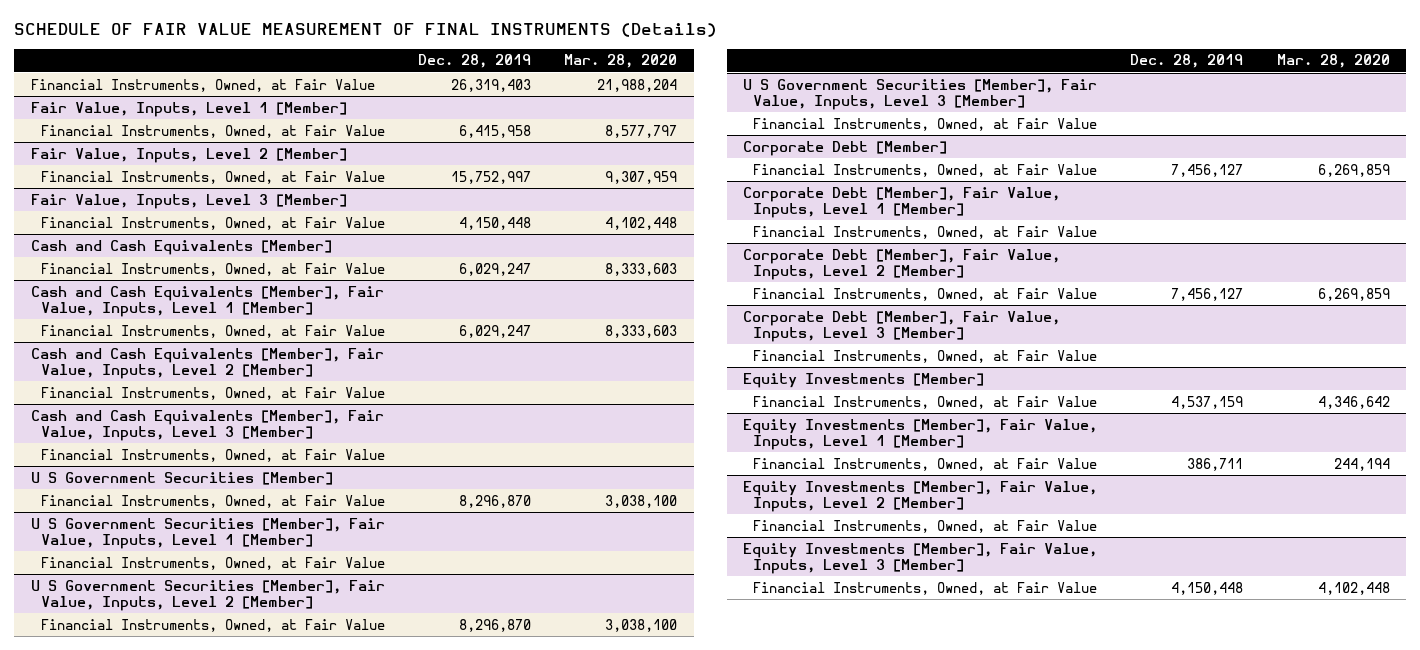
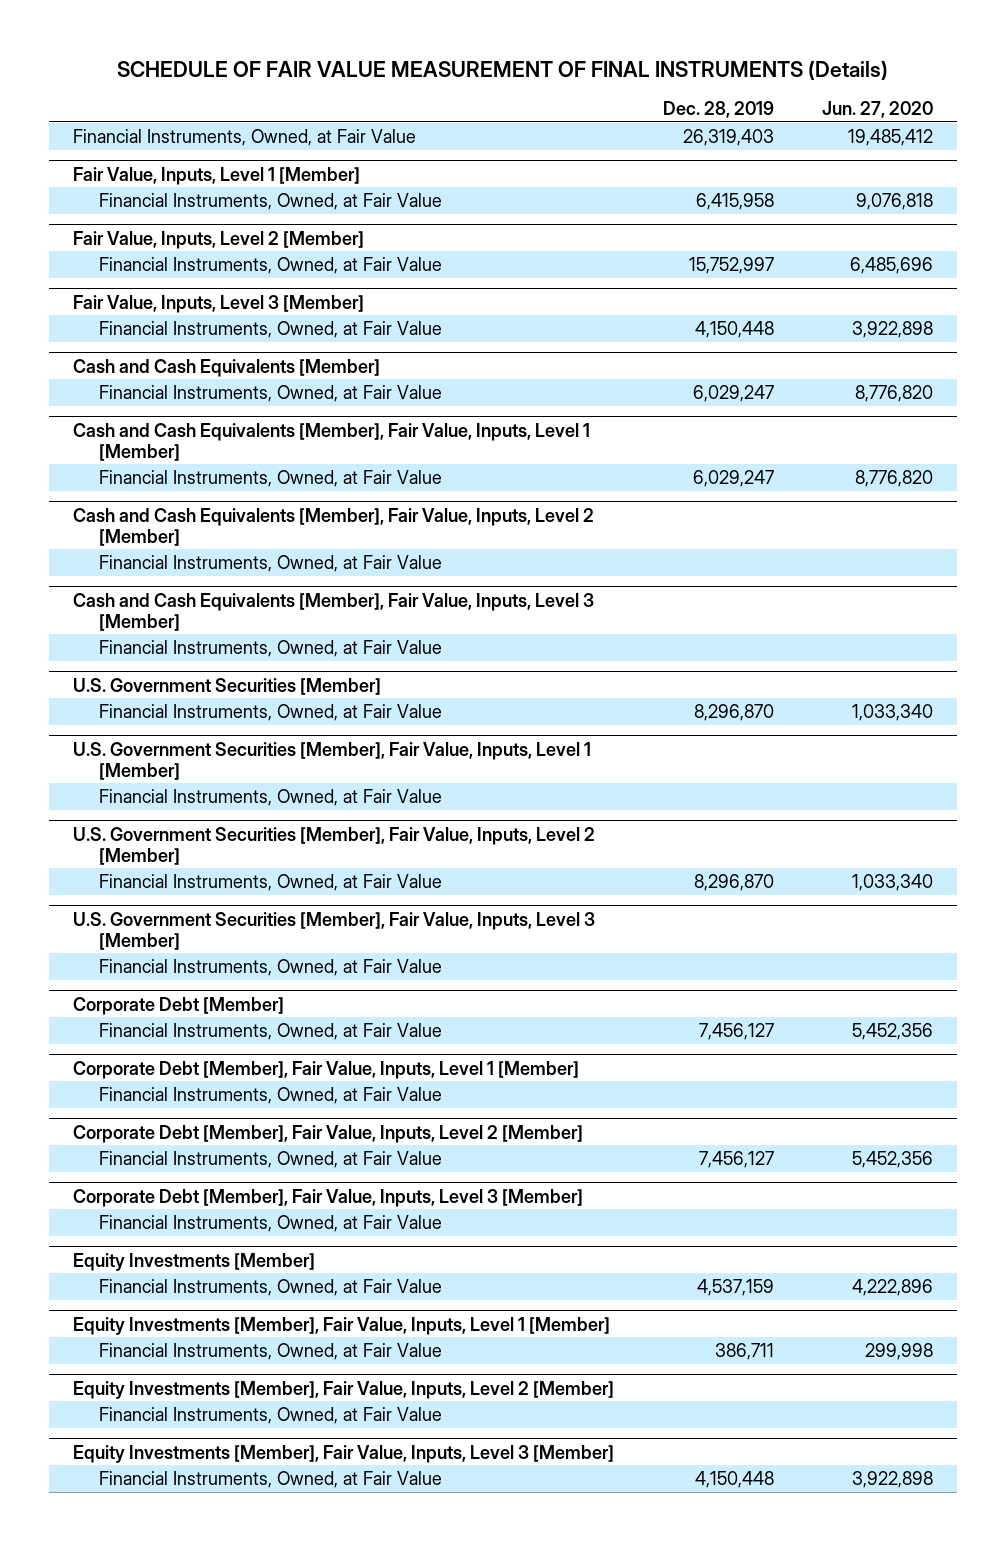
- | Dec. 28, 2019 | Mar. 28, 2020
+ | Dec. 28, 2019 | Jun. 27, 2020
- U S Government Securities [Member]
+ U.S. Government Securities [Member]
- U S Government Securities [Member], Fair Value, Inputs, Level 1 [Member]
+ U.S. Government Securities [Member], Fair Value, Inputs, Level 1 [Member]
- U S Government Securities [Member], Fair Value, Inputs, Level 2 [Member]
+ U.S. Government Securities [Member], Fair Value, Inputs, Level 2 [Member]
- U S Government Securities [Member], Fair Value, Inputs, Level 3 [Member]
+ U.S. Government Securities [Member], Fair Value, Inputs, Level 3 [Member]

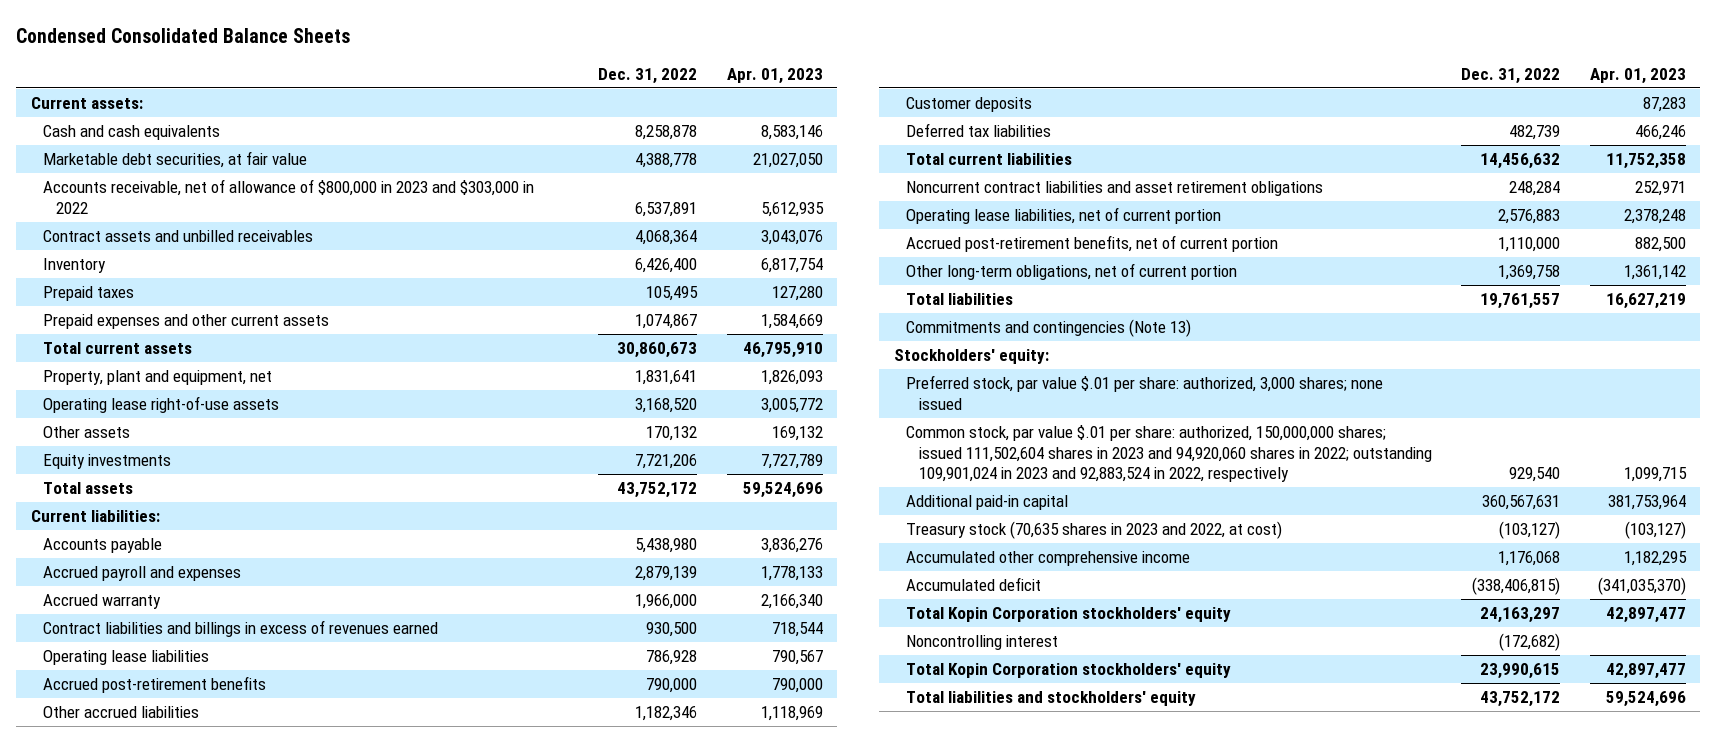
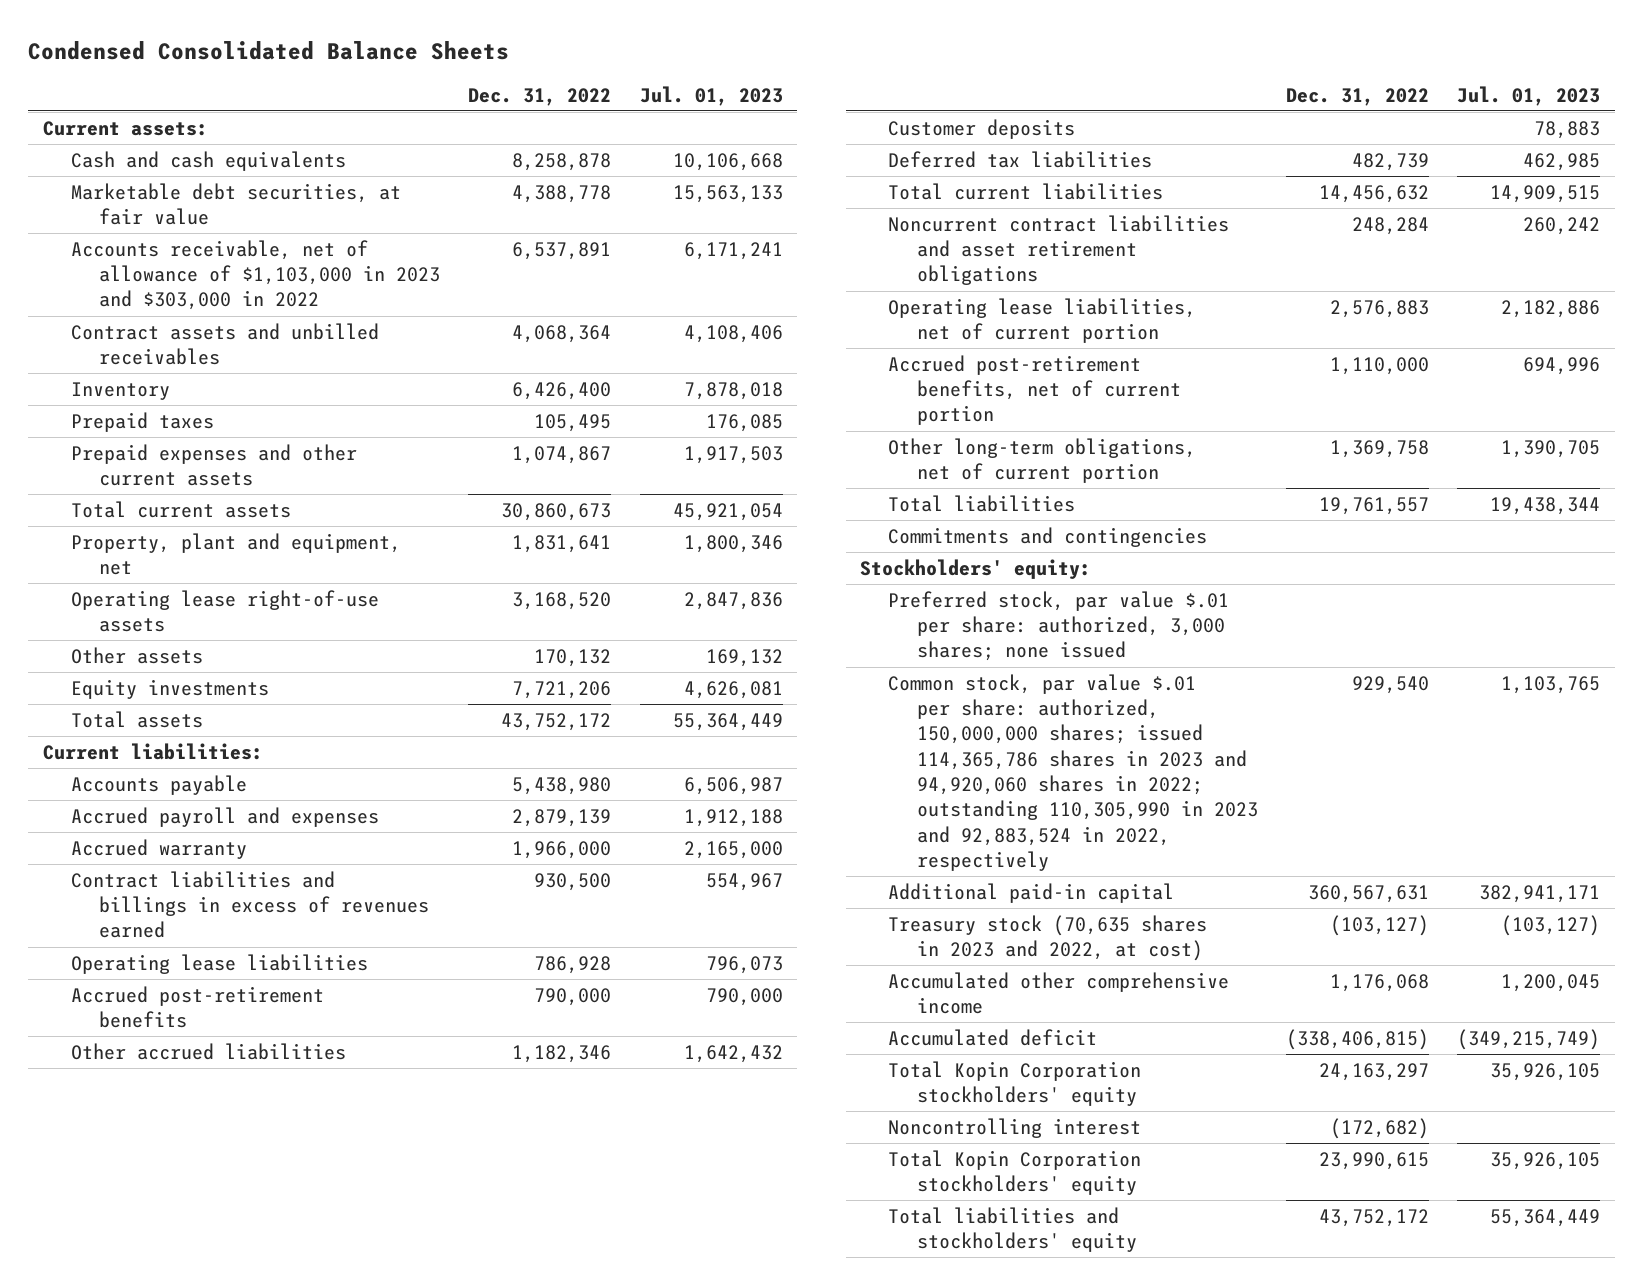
- | Dec. 31, 2022 | Apr. 01, 2023
+ | Dec. 31, 2022 | Jul. 01, 2023
- Accounts receivable, net of allowance of $800,000 in 2023 and $303,000 in 2022 | 6,537,891 | 5,612,935
+ Accounts receivable, net of allowance of $1,103,000 in 2023 and $303,000 in 2022 | 6,537,891 | 6,171,241
- Commitments and contingencies (Note 13)
+ Commitments and contingencies
- Common stock, par value $.01 per share: authorized, 150,000,000 shares; issued 111,502,604 shares in 2023 and 94,920,060 shares in 2022; outstanding 109,901,024 in 2023 and 92,883,524 in 2022, respectively | 929,540 | 1,099,715
+ Common stock, par value $.01 per share: authorized, 150,000,000 shares; issued 114,365,786 shares in 2023 and 94,920,060 shares in 2022; outstanding 110,305,990 in 2023 and 92,883,524 in 2022, respectively | 929,540 | 1,103,765

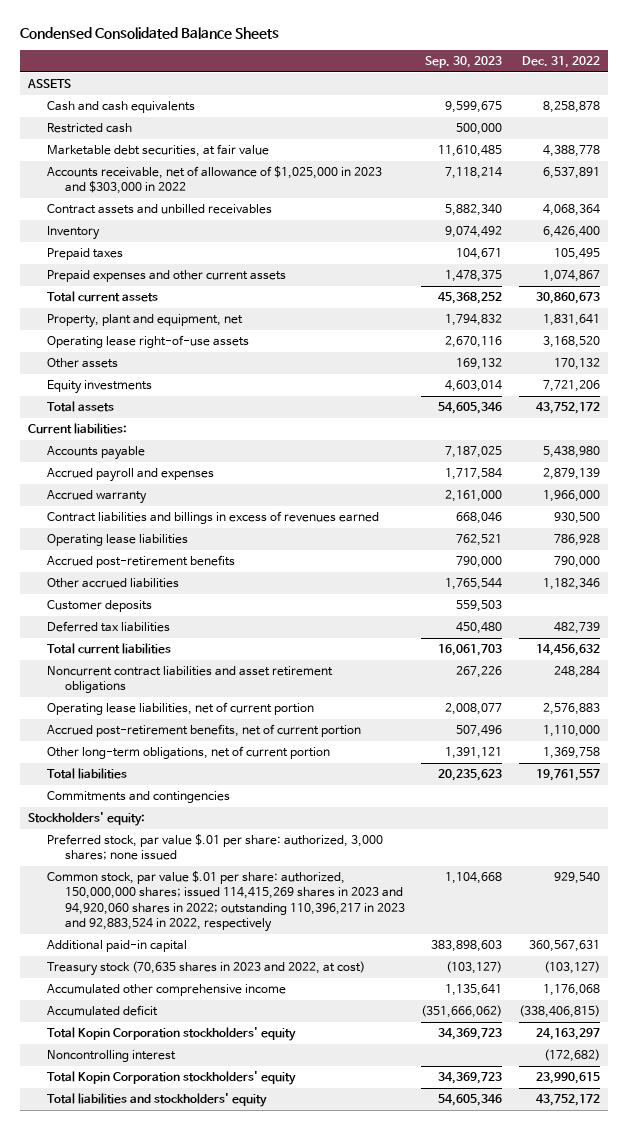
- | Dec. 31, 2022 | Jul. 01, 2023
+ | Sep. 30, 2023 | Dec. 31, 2022
- Current assets:
+ ASSETS
+ Restricted cash | 500,000 |
- Accounts receivable, net of allowance of $1,103,000 in 2023 and $303,000 in 2022 | 6,537,891 | 6,171,241
+ Accounts receivable, net of allowance of $1,025,000 in 2023 and $303,000 in 2022 | 7,118,214 | 6,537,891
- Common stock, par value $.01 per share: authorized, 150,000,000 shares; issued 114,365,786 shares in 2023 and 94,920,060 shares in 2022; outstanding 110,305,990 in 2023 and 92,883,524 in 2022, respectively | 929,540 | 1,103,765
+ Common stock, par value $.01 per share: authorized, 150,000,000 shares; issued 114,415,269 shares in 2023 and 94,920,060 shares in 2022; outstanding 110,396,217 in 2023 and 92,883,524 in 2022, respectively | 1,104,668 | 929,540

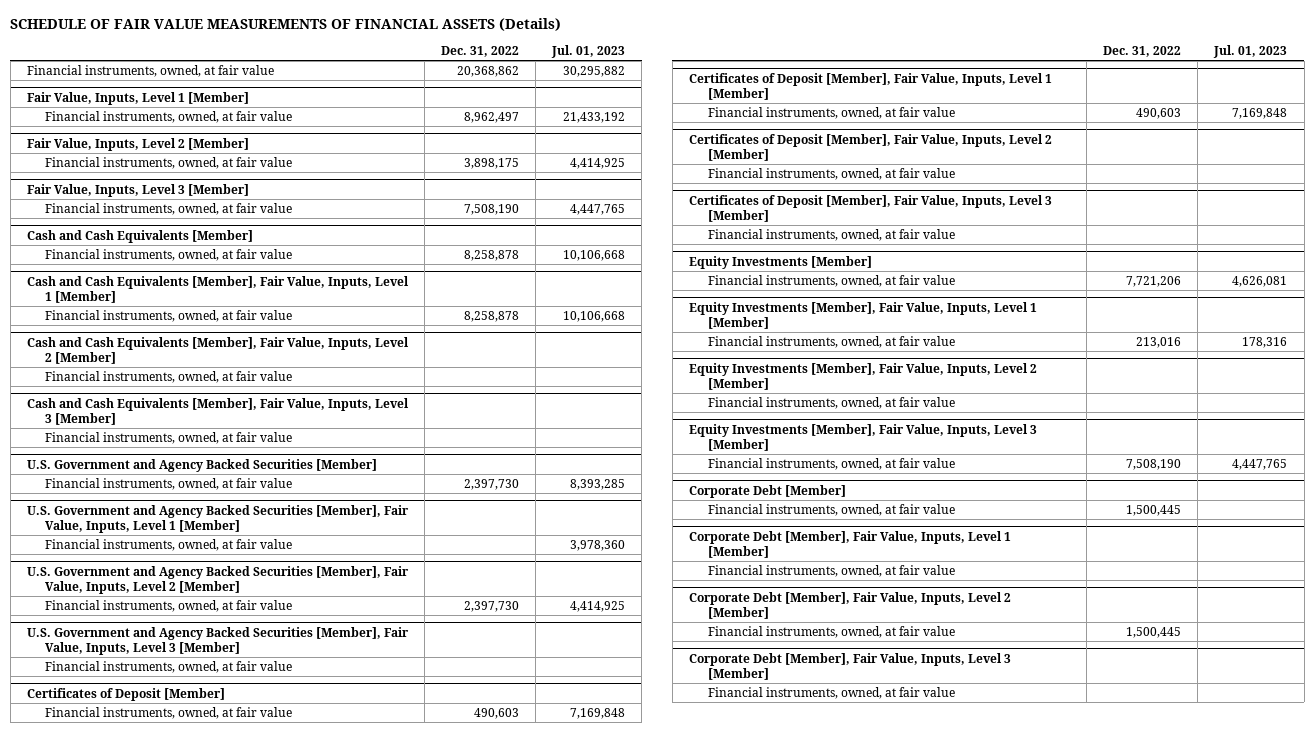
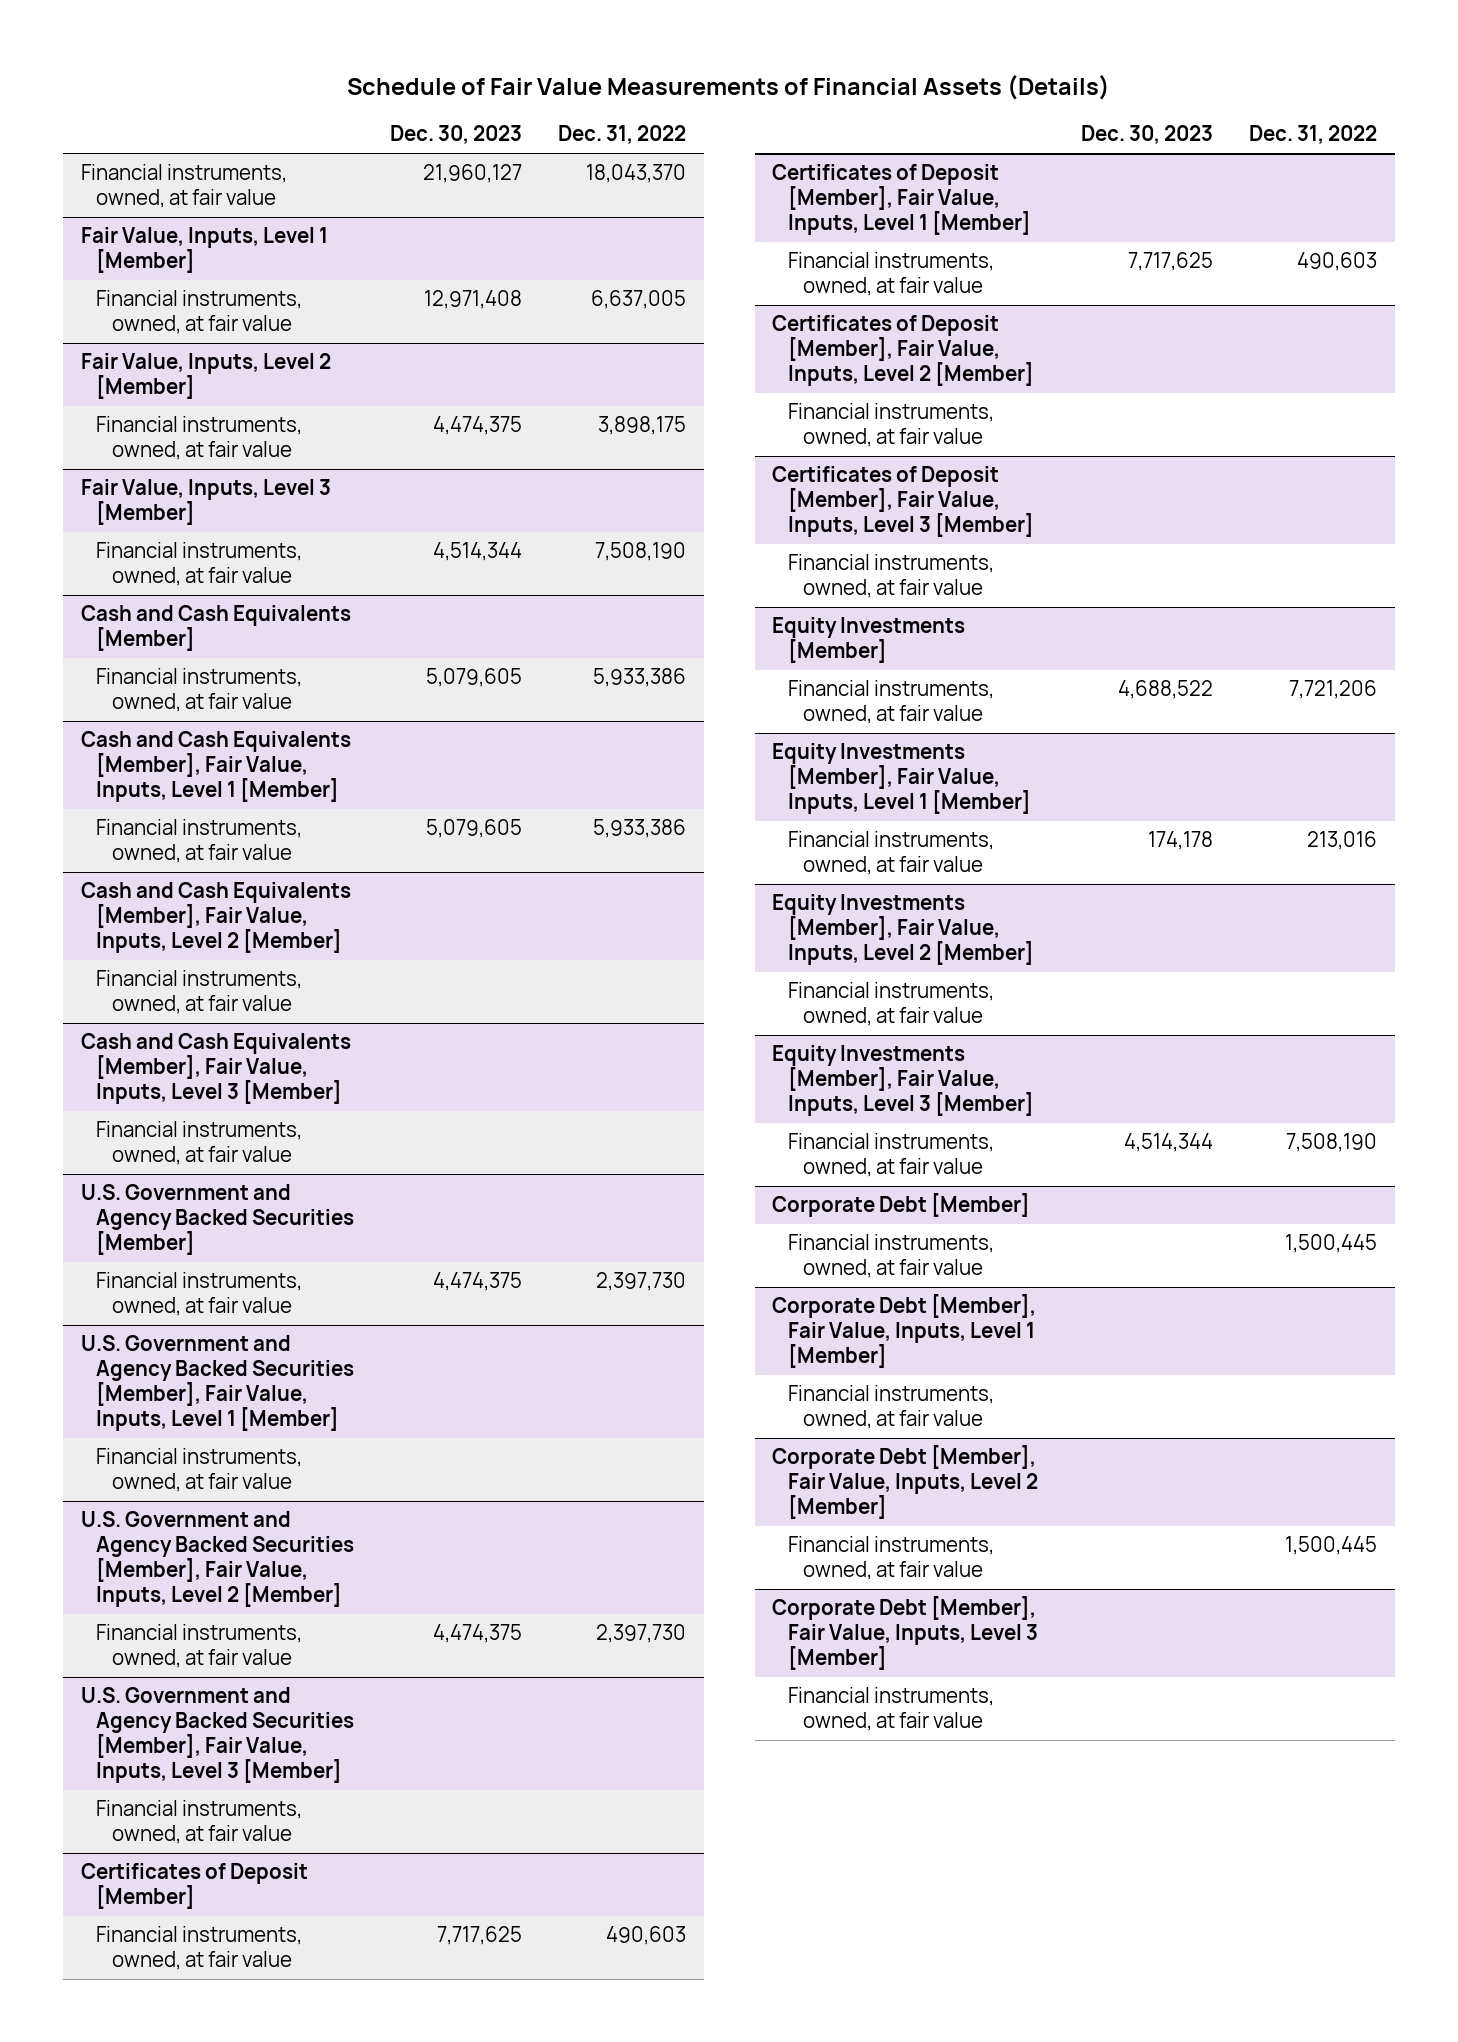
- SCHEDULE OF FAIR VALUE MEASUREMENTS OF FINANCIAL ASSETS (Details)
+ Schedule of Fair Value Measurements of Financial Assets (Details)
- | Dec. 31, 2022 | Jul. 01, 2023
+ | Dec. 30, 2023 | Dec. 31, 2022
- Financial instruments, owned, at fair value | 20,368,862 | 30,295,882
+ Financial instruments, owned, at fair value | 21,960,127 | 18,043,370
@ Fair Value, Inputs, Level 1 [Member]
- Financial instruments, owned, at fair value | 8,962,497 | 21,433,192
+ Financial instruments, owned, at fair value | 12,971,408 | 6,637,005
@ Cash and Cash Equivalents [Member]
- Financial instruments, owned, at fair value | 8,258,878 | 10,106,668
+ Financial instruments, owned, at fair value | 5,079,605 | 5,933,386
@ Cash and Cash Equivalents [Member], Fair Value, Inputs, Level 1 [Member]
- Financial instruments, owned, at fair value | 8,258,878 | 10,106,668
+ Financial instruments, owned, at fair value | 5,079,605 | 5,933,386

